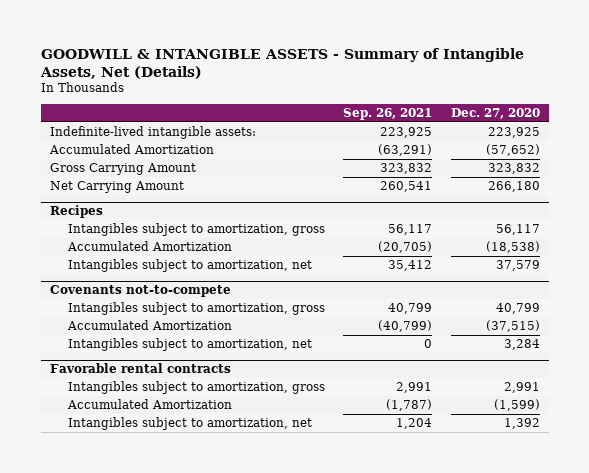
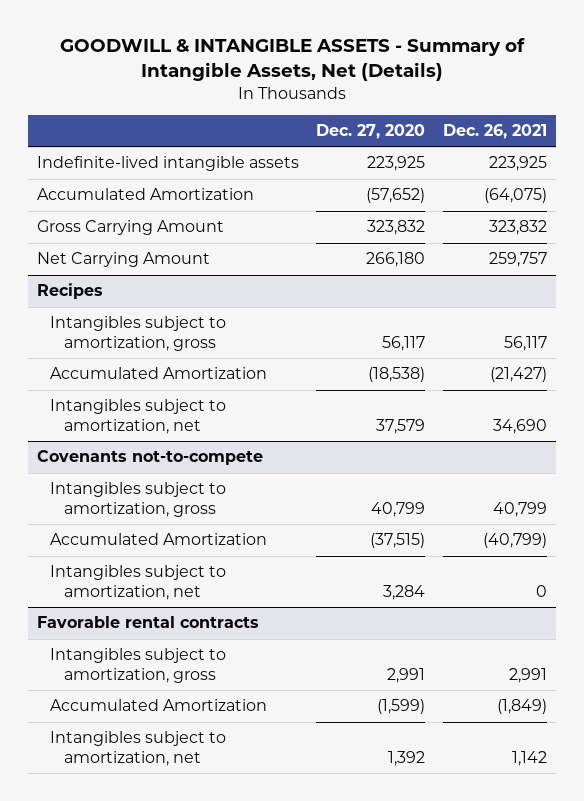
- | Sep. 26, 2021 | Dec. 27, 2020
+ | Dec. 27, 2020 | Dec. 26, 2021
- Indefinite-lived intangible assets: | 223,925 | 223,925
+ Indefinite-lived intangible assets | 223,925 | 223,925

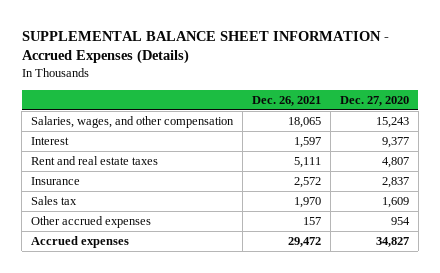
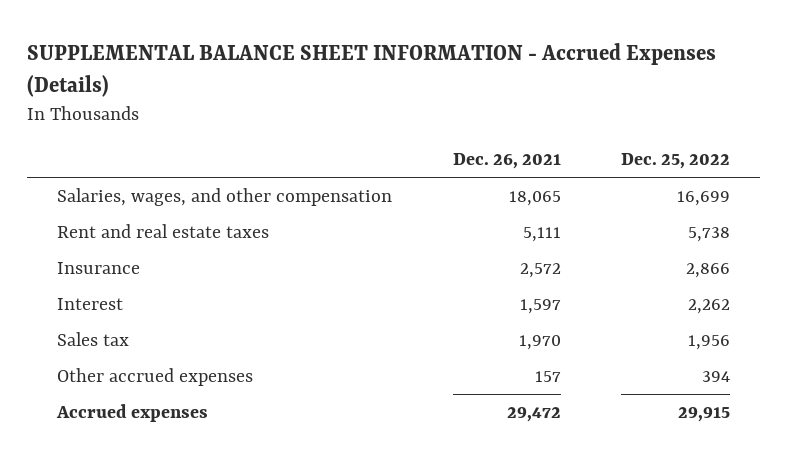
- | Dec. 26, 2021 | Dec. 27, 2020
+ | Dec. 26, 2021 | Dec. 25, 2022
moved down: Interest | 1,597 | 2,262

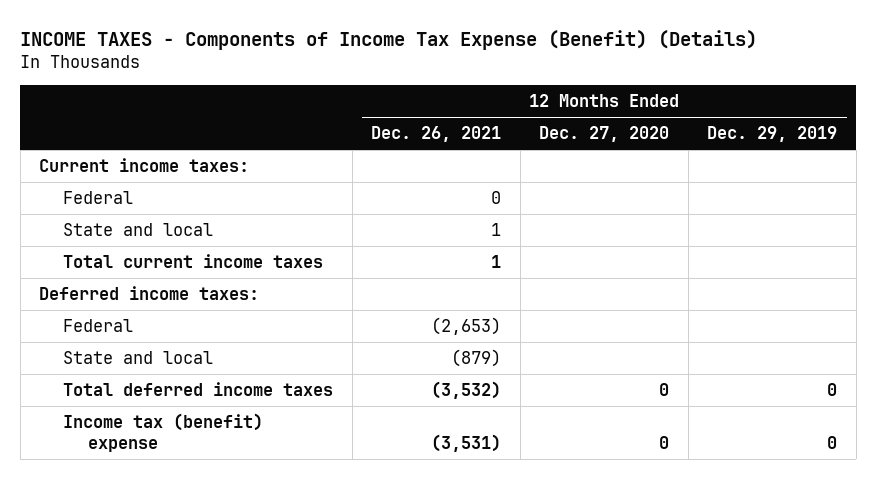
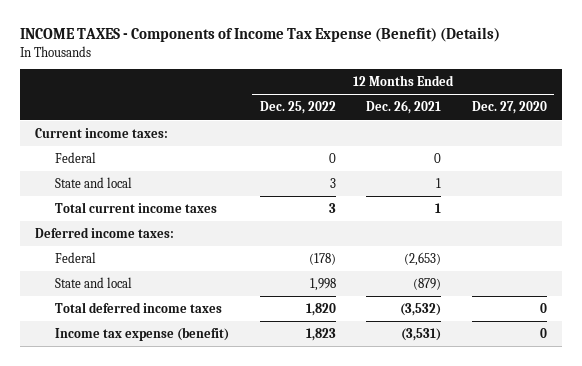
- | 12 Months Ended Dec. 26, 2021 | 12 Months Ended Dec. 27, 2020 | 12 Months Ended Dec. 29, 2019
+ | 12 Months Ended Dec. 25, 2022 | 12 Months Ended Dec. 26, 2021 | 12 Months Ended Dec. 27, 2020
- Income tax (benefit) expense | (3,531) | 0 | 0
+ Income tax expense (benefit) | 1,823 | (3,531) | 0

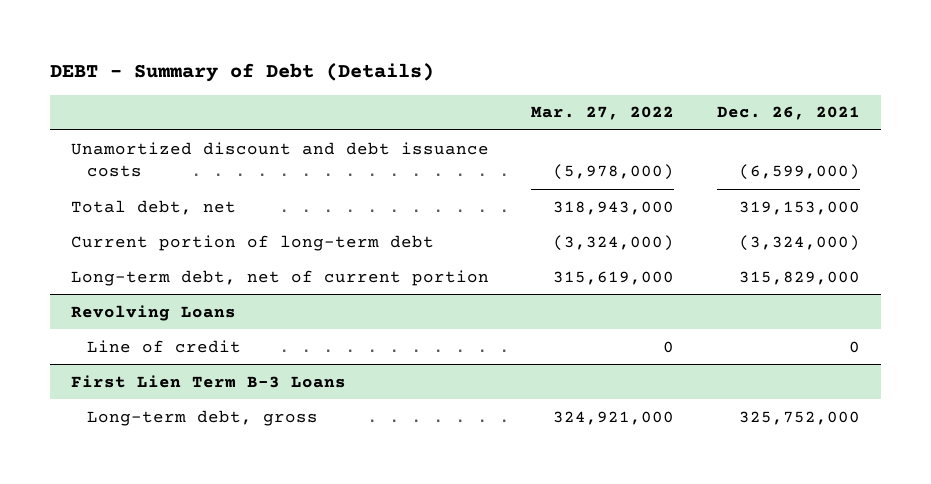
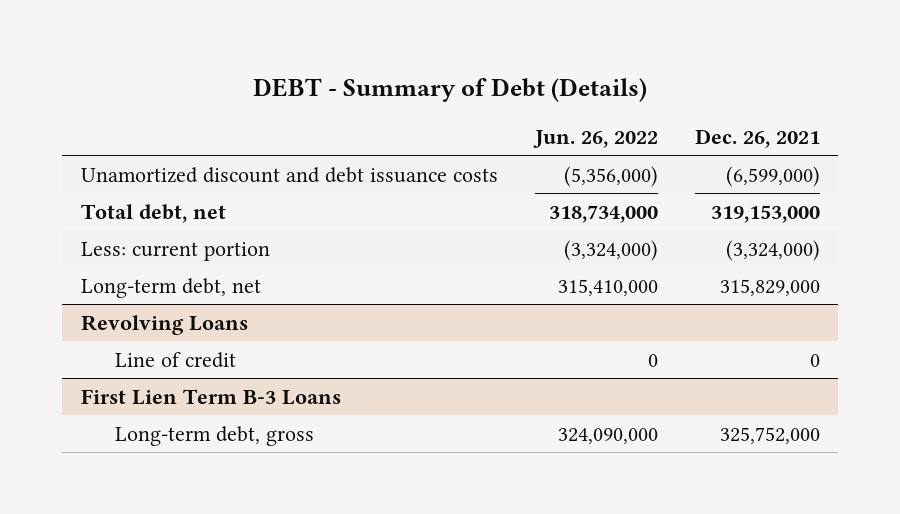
- | Mar. 27, 2022 | Dec. 26, 2021
+ | Jun. 26, 2022 | Dec. 26, 2021
- Current portion of long-term debt | (3,324,000) | (3,324,000)
- Long-term debt, net of current portion | 315,619,000 | 315,829,000
+ Less: current portion | (3,324,000) | (3,324,000)
+ Long-term debt, net | 315,410,000 | 315,829,000

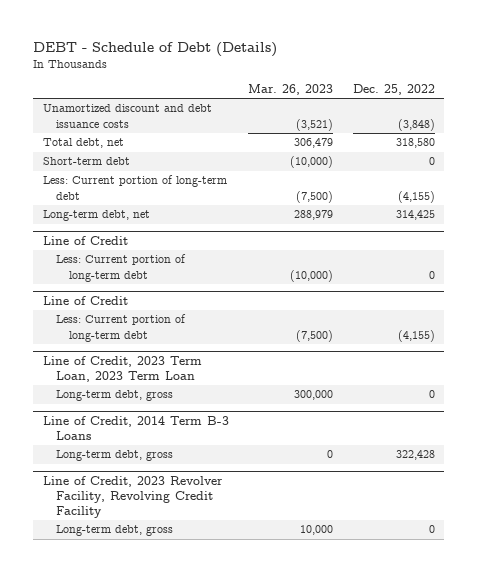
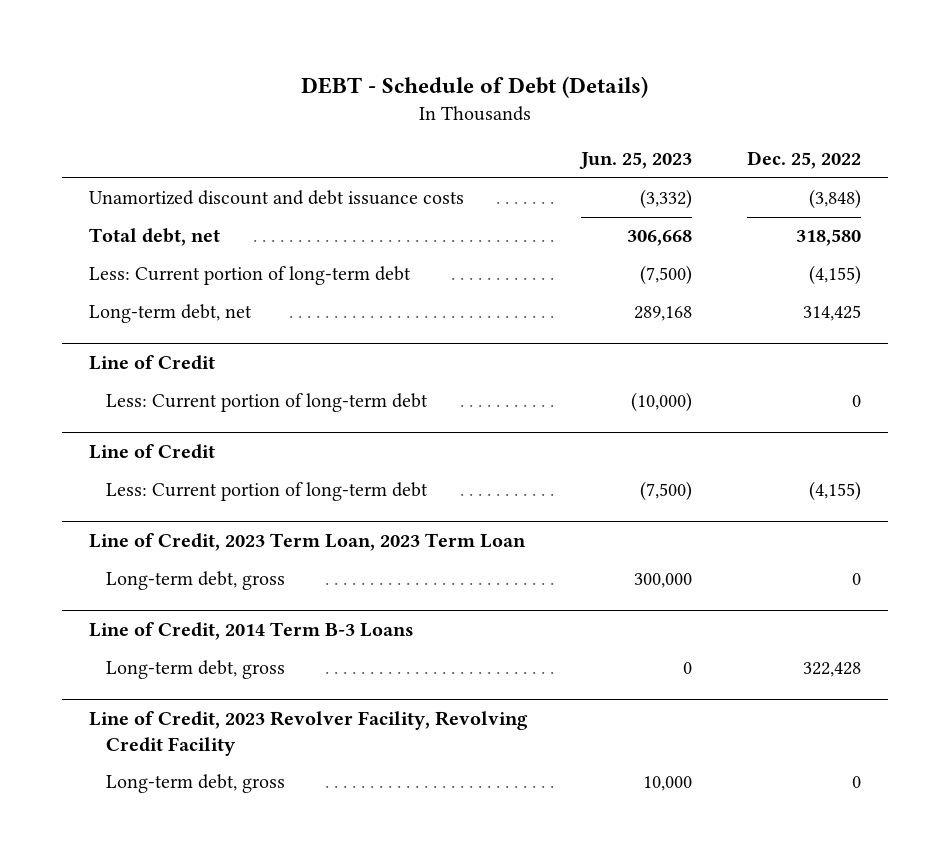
- | Mar. 26, 2023 | Dec. 25, 2022
+ | Jun. 25, 2023 | Dec. 25, 2022
- Short-term debt | (10,000) | 0

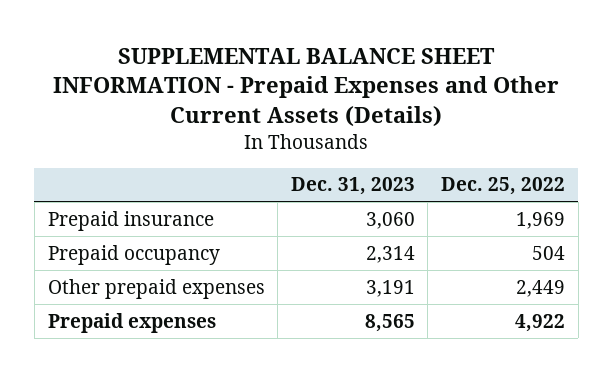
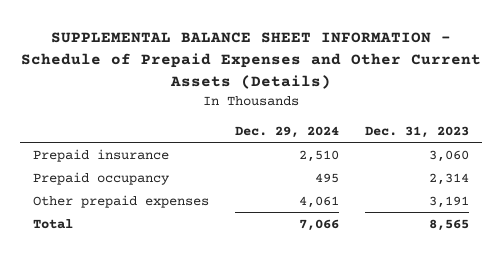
- SUPPLEMENTAL BALANCE SHEET INFORMATION - Prepaid Expenses and Other Current Assets (Details)
+ SUPPLEMENTAL BALANCE SHEET INFORMATION - Schedule of Prepaid Expenses and Other Current Assets (Details)
- | Dec. 31, 2023 | Dec. 25, 2022
+ | Dec. 29, 2024 | Dec. 31, 2023
- Prepaid expenses | 8,565 | 4,922
+ Total | 7,066 | 8,565

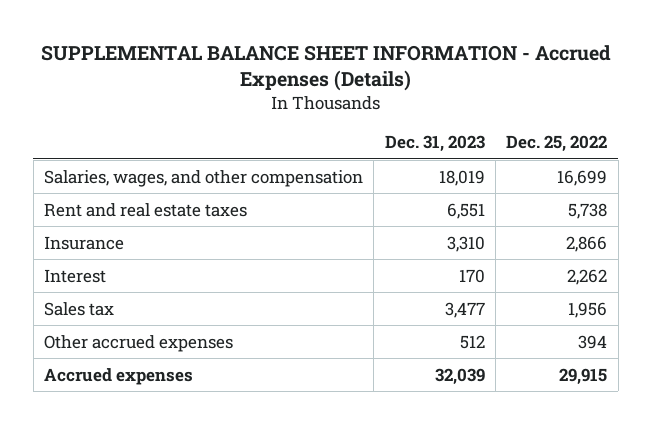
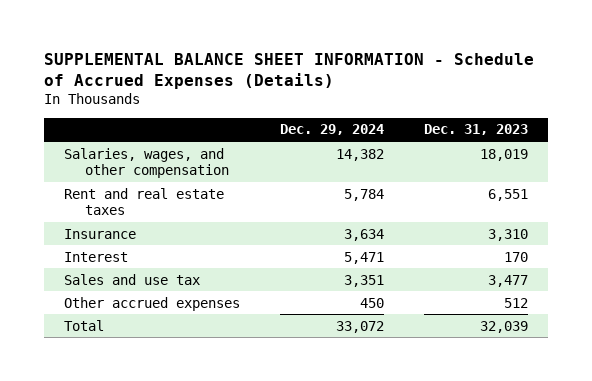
- SUPPLEMENTAL BALANCE SHEET INFORMATION - Accrued Expenses (Details)
+ SUPPLEMENTAL BALANCE SHEET INFORMATION - Schedule of Accrued Expenses (Details)
- | Dec. 31, 2023 | Dec. 25, 2022
+ | Dec. 29, 2024 | Dec. 31, 2023
- Sales tax | 3,477 | 1,956
+ Sales and use tax | 3,351 | 3,477
- Accrued expenses | 32,039 | 29,915
+ Total | 33,072 | 32,039

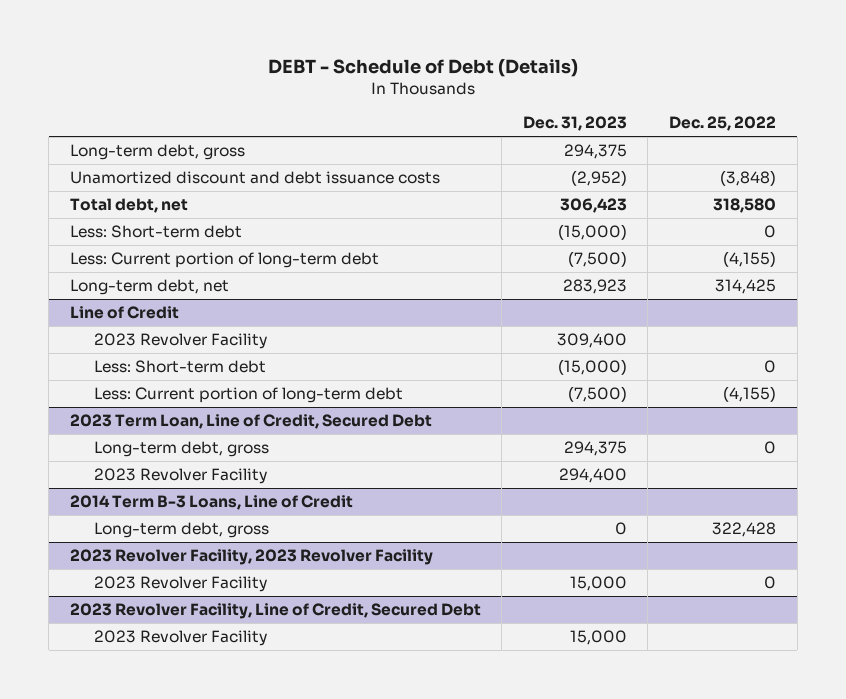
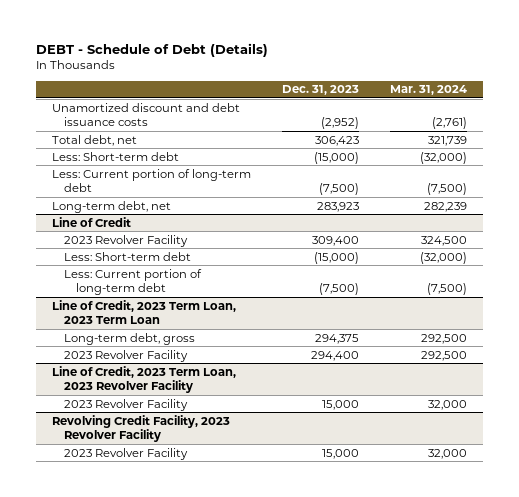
- | Dec. 31, 2023 | Dec. 25, 2022
+ | Dec. 31, 2023 | Mar. 31, 2024
- Long-term debt, gross | 294,375 |
- 2023 Term Loan, Line of Credit, Secured Debt
+ Line of Credit, 2023 Term Loan, 2023 Term Loan
- 2014 Term B-3 Loans, Line of Credit
- Long-term debt, gross | 0 | 322,428
- 2023 Revolver Facility, 2023 Revolver Facility
+ Line of Credit, 2023 Term Loan, 2023 Revolver Facility
- 2023 Revolver Facility, Line of Credit, Secured Debt
+ Revolving Credit Facility, 2023 Revolver Facility

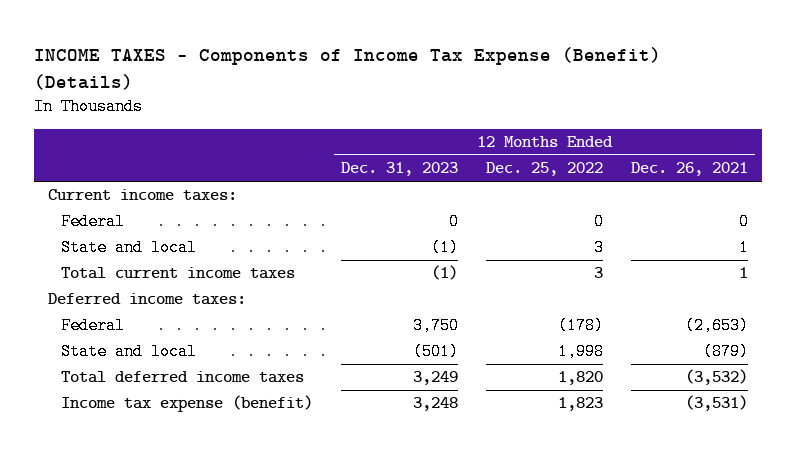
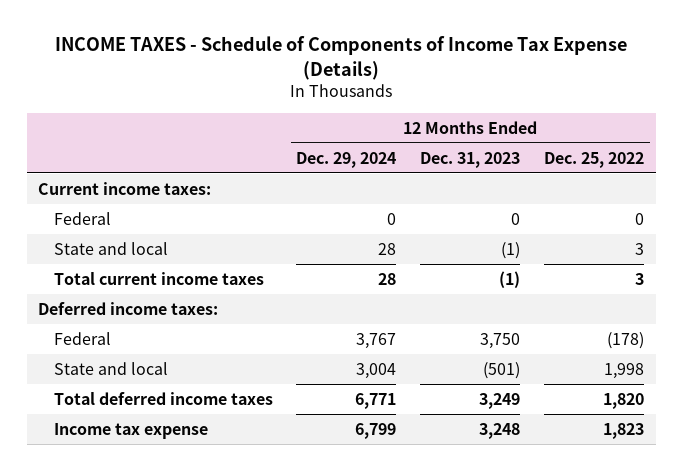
- INCOME TAXES - Components of Income Tax Expense (Benefit) (Details)
+ INCOME TAXES - Schedule of Components of Income Tax Expense (Details)
- | 12 Months Ended Dec. 31, 2023 | 12 Months Ended Dec. 25, 2022 | 12 Months Ended Dec. 26, 2021
+ | 12 Months Ended Dec. 29, 2024 | 12 Months Ended Dec. 31, 2023 | 12 Months Ended Dec. 25, 2022
- Income tax expense (benefit) | 3,248 | 1,823 | (3,531)
+ Income tax expense | 6,799 | 3,248 | 1,823

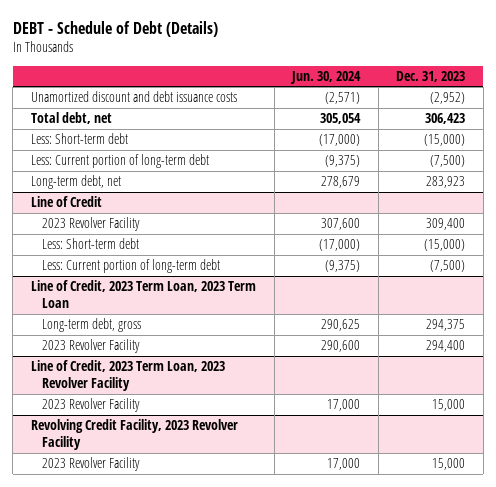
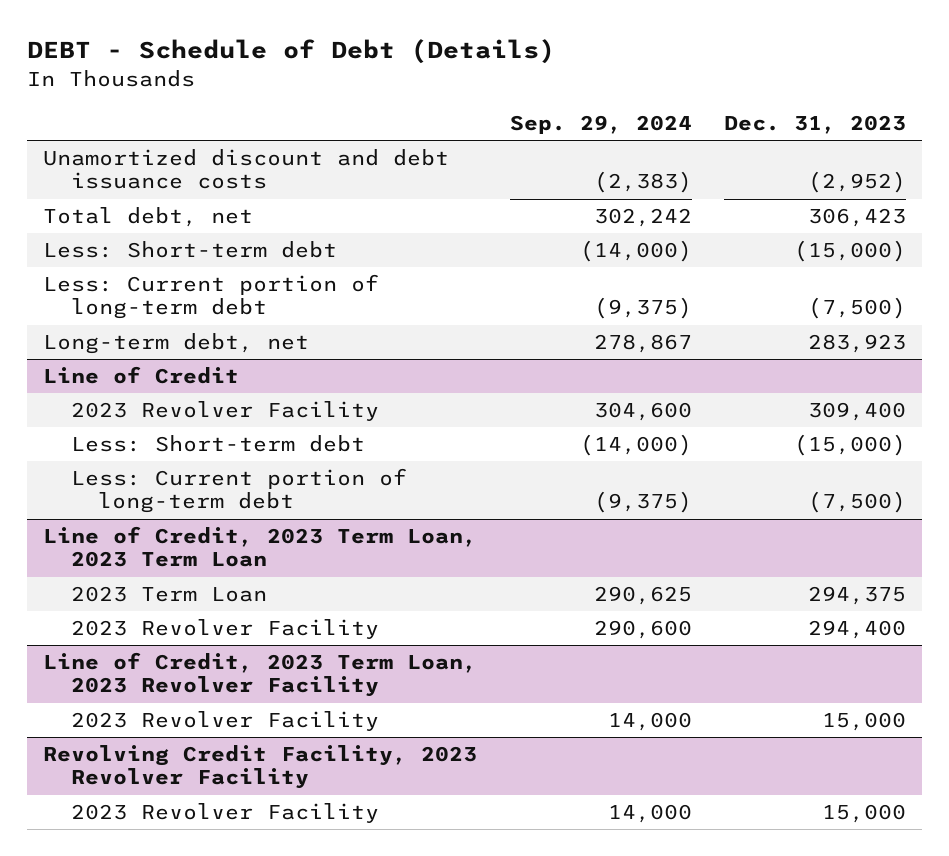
- | Jun. 30, 2024 | Dec. 31, 2023
+ | Sep. 29, 2024 | Dec. 31, 2023
@ Line of Credit, 2023 Term Loan, 2023 Term Loan
- Long-term debt, gross | 290,625 | 294,375
+ 2023 Term Loan | 290,625 | 294,375

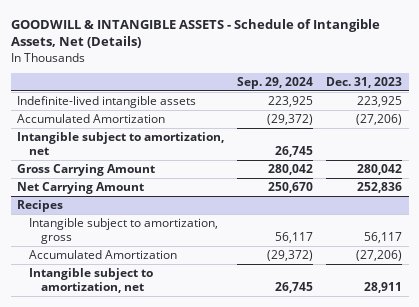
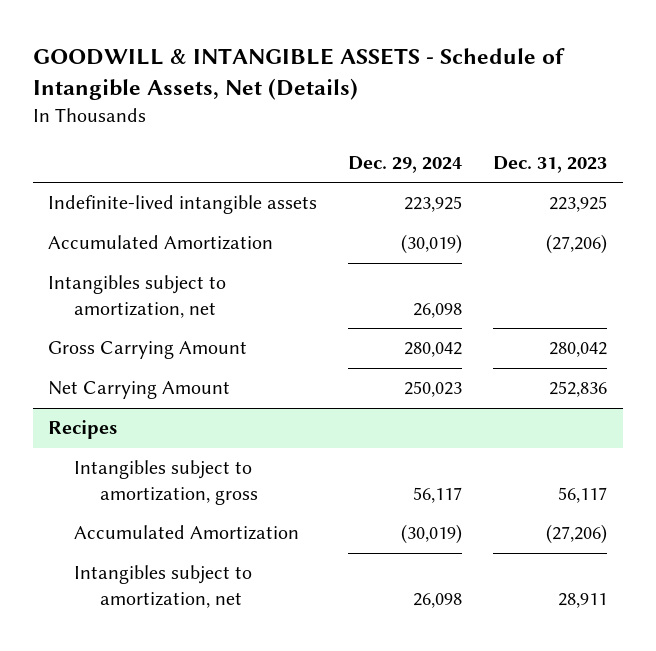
- | Sep. 29, 2024 | Dec. 31, 2023
+ | Dec. 29, 2024 | Dec. 31, 2023
- Intangible subject to amortization, net | 26,745 |
+ Intangibles subject to amortization, net | 26,098 |
@ Recipes
- Intangible subject to amortization, gross | 56,117 | 56,117
+ Intangibles subject to amortization, gross | 56,117 | 56,117
- Intangible subject to amortization, net | 26,745 | 28,911
+ Intangibles subject to amortization, net | 26,098 | 28,911

